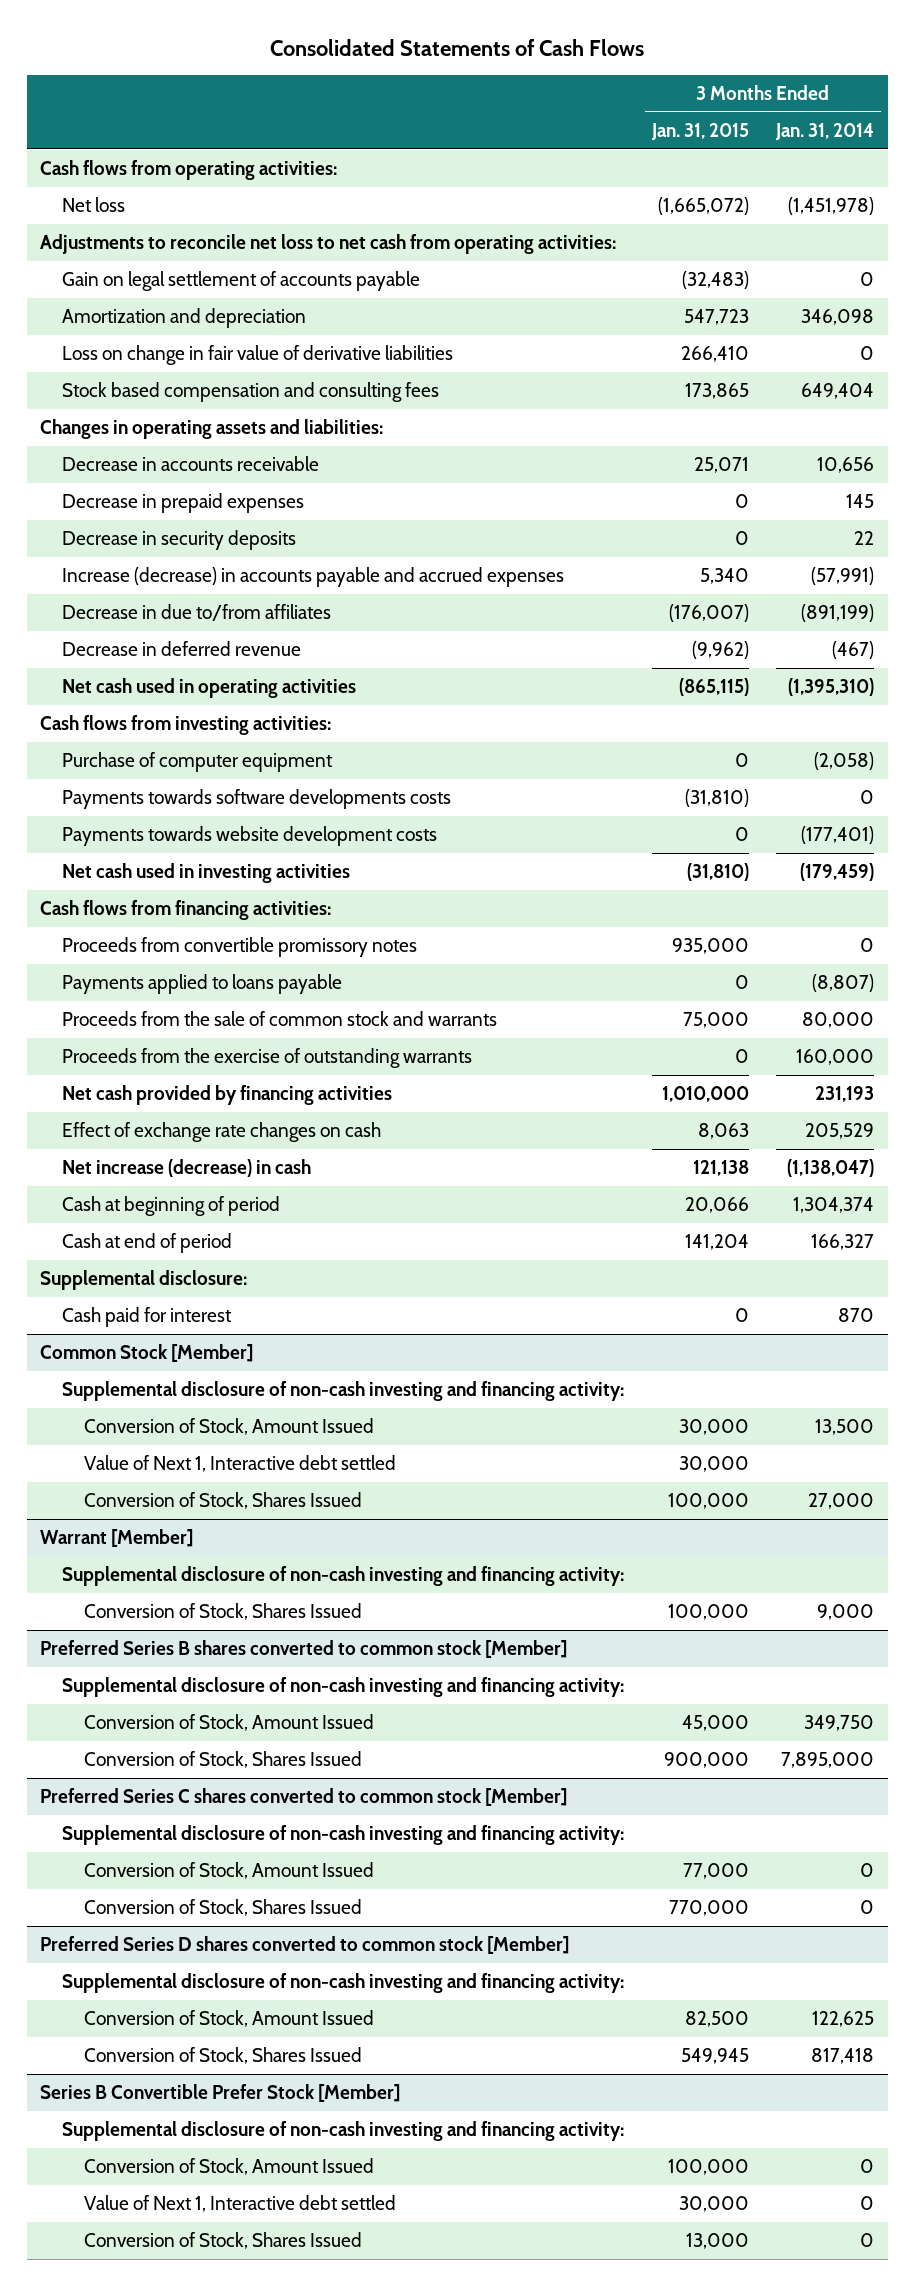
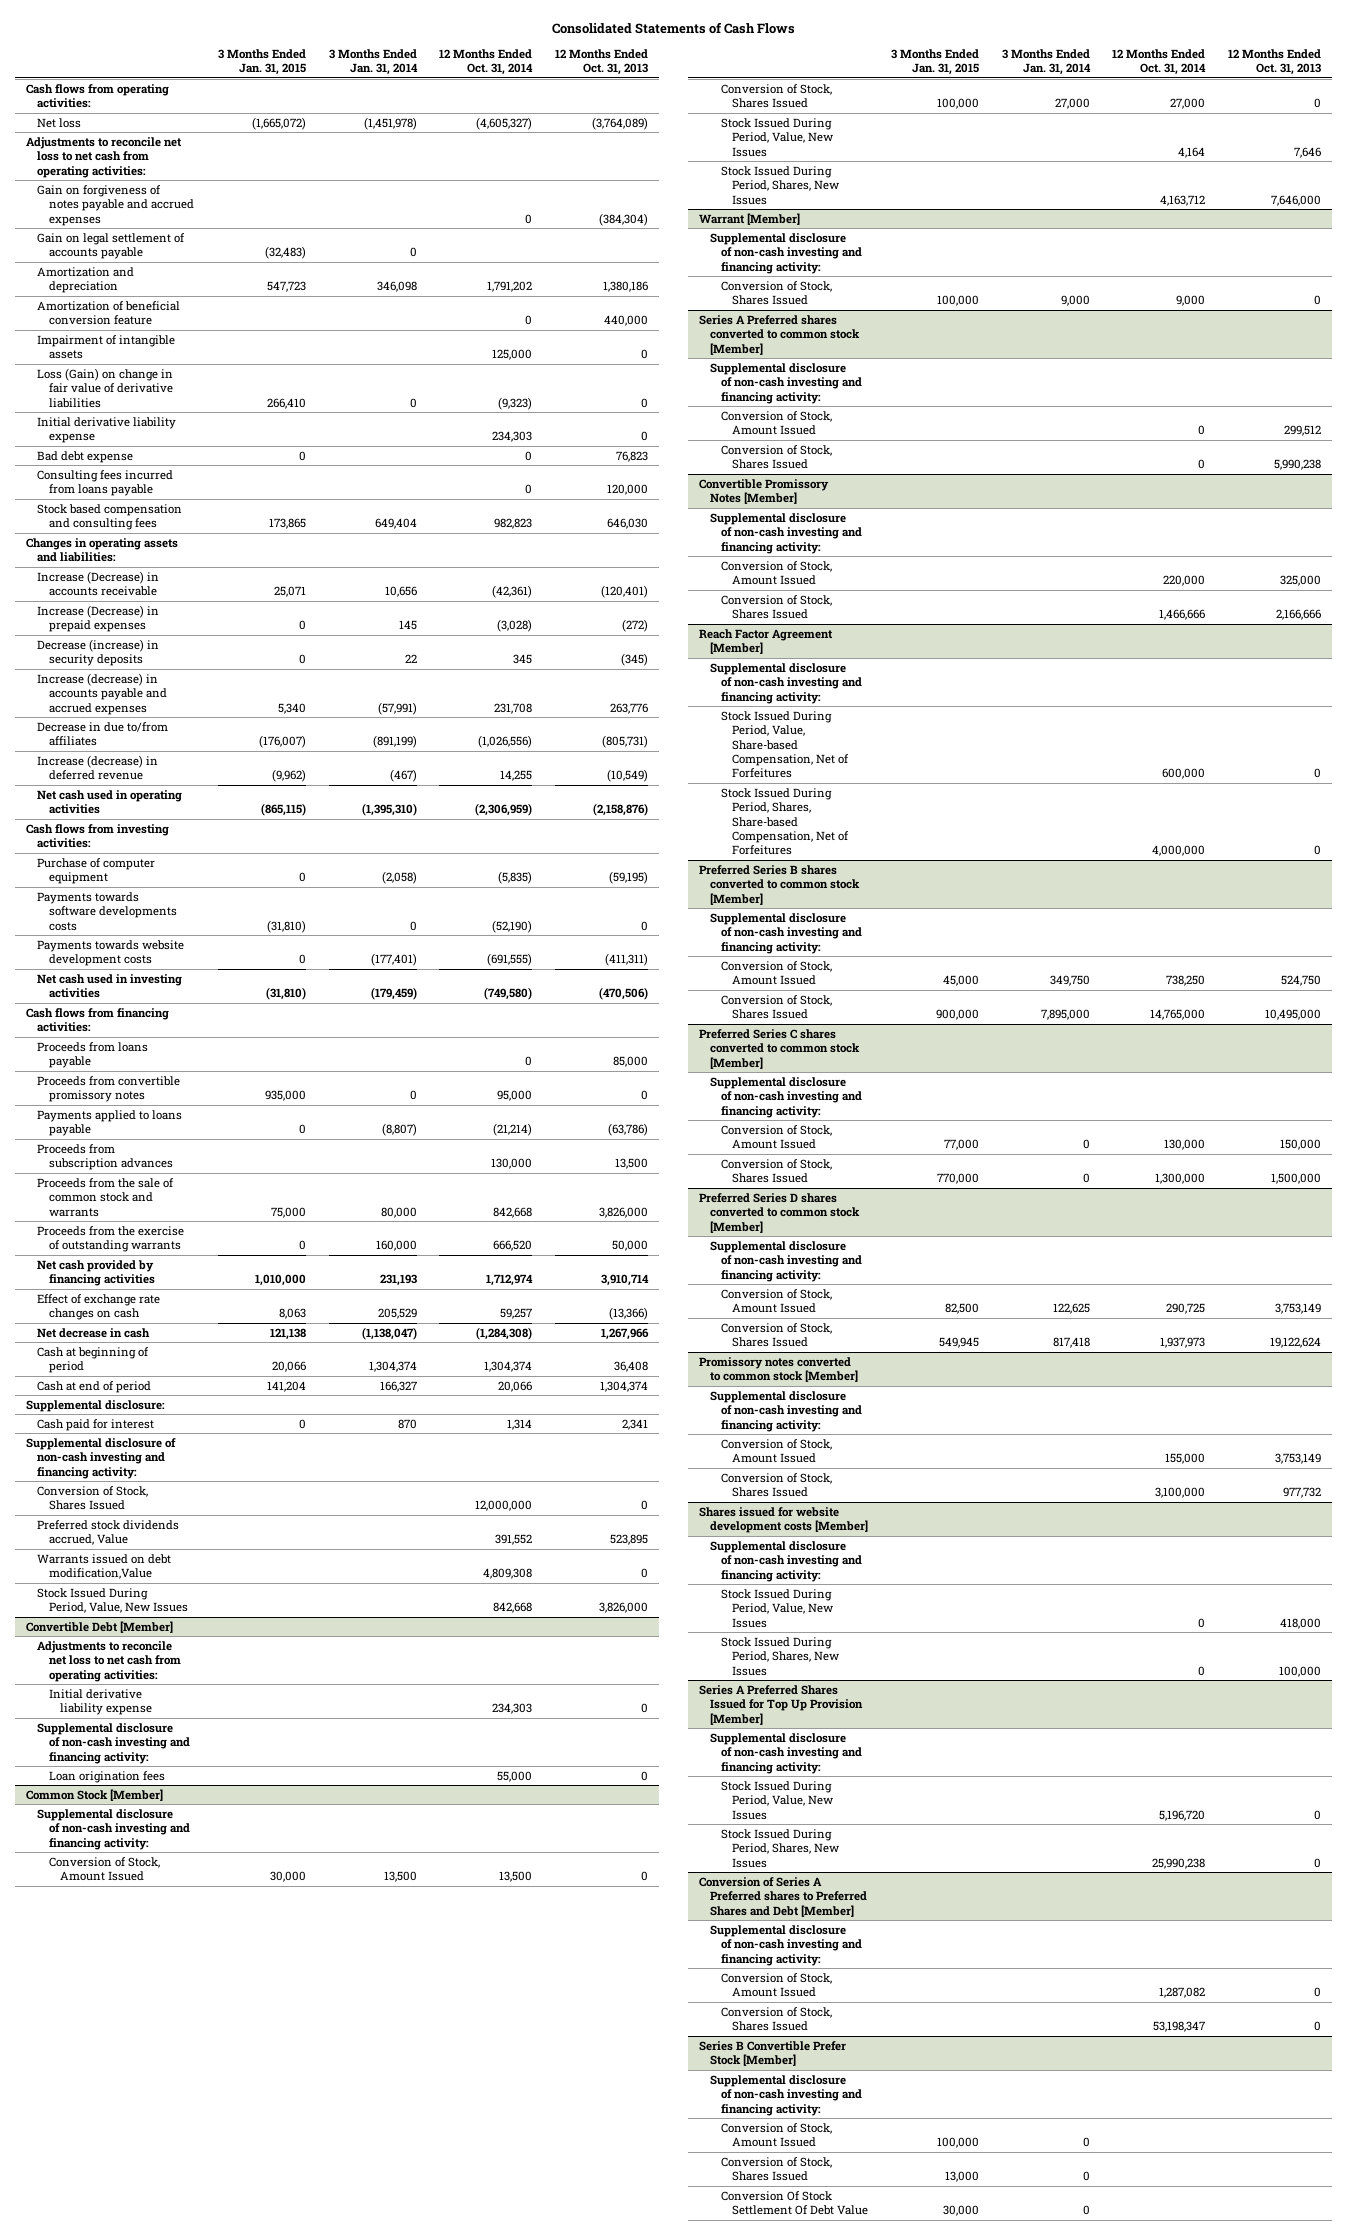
- | 3 Months Ended Jan. 31, 2015 | 3 Months Ended Jan. 31, 2014
+ | 3 Months Ended Jan. 31, 2015 | 3 Months Ended Jan. 31, 2014 | 12 Months Ended Oct. 31, 2014 | 12 Months Ended Oct. 31, 2013
+ Gain on forgiveness of notes payable and accrued expenses | | | 0 | (384,304)
- Loss on change in fair value of derivative liabilities | 266,410 | 0
+ Amortization of beneficial conversion feature | | | 0 | 440,000
+ Impairment of intangible assets | | | 125,000 | 0
+ Loss (Gain) on change in fair value of derivative liabilities | 266,410 | 0 | (9,323) | 0
+ Initial derivative liability expense | | | 234,303 | 0
+ Bad debt expense | 0 | | 0 | 76,823
+ Consulting fees incurred from loans payable | | | 0 | 120,000
- Decrease in accounts receivable | 25,071 | 10,656
- Decrease in prepaid expenses | 0 | 145
- Decrease in security deposits | 0 | 22
+ Increase (Decrease) in accounts receivable | 25,071 | 10,656 | (42,361) | (120,401)
+ Increase (Decrease) in prepaid expenses | 0 | 145 | (3,028) | (272)
+ Decrease (increase) in security deposits | 0 | 22 | 345 | (345)
- Decrease in deferred revenue | (9,962) | (467)
+ Increase (decrease) in deferred revenue | (9,962) | (467) | 14,255 | (10,549)
+ Proceeds from loans payable | | | 0 | 85,000
+ Proceeds from subscription advances | | | 130,000 | 13,500
- Net increase (decrease) in cash | 121,138 | (1,138,047)
+ Net decrease in cash | 121,138 | (1,138,047) | (1,284,308) | 1,267,966
+ Supplemental disclosure of non-cash investing and financing activity:
+ Conversion of Stock, Shares Issued | | | 12,000,000 | 0
+ Preferred stock dividends accrued, Value | | | 391,552 | 523,895
+ Warrants issued on debt modification,Value | | | 4,809,308 | 0
+ Stock Issued During Period, Value, New Issues | | | 842,668 | 3,826,000
+ Convertible Debt [Member]
+ Adjustments to reconcile net loss to net cash from operating activities:
+ Initial derivative liability expense | | | 234,303 | 0
+ Supplemental disclosure of non-cash investing and financing activity:
+ Loan origination fees | | | 55,000 | 0
@ Common Stock [Member]
- Value of Next 1, Interactive debt settled | 30,000 |
+ Stock Issued During Period, Value, New Issues | | | 4,164 | 7,646
+ Stock Issued During Period, Shares, New Issues | | | 4,163,712 | 7,646,000
+ Series A Preferred shares converted to common stock [Member]
+ Supplemental disclosure of non-cash investing and financing activity:
+ Conversion of Stock, Amount Issued | | | 0 | 299,512
+ Conversion of Stock, Shares Issued | | | 0 | 5,990,238
+ Convertible Promissory Notes [Member]
+ Supplemental disclosure of non-cash investing and financing activity:
+ Conversion of Stock, Amount Issued | | | 220,000 | 325,000
+ Conversion of Stock, Shares Issued | | | 1,466,666 | 2,166,666
+ Reach Factor Agreement [Member]
+ Supplemental disclosure of non-cash investing and financing activity:
+ Stock Issued During Period, Value, Share-based Compensation, Net of Forfeitures | | | 600,000 | 0
+ Stock Issued During Period, Shares, Share-based Compensation, Net of Forfeitures | | | 4,000,000 | 0
+ Promissory notes converted to common stock [Member]
+ Supplemental disclosure of non-cash investing and financing activity:
+ Conversion of Stock, Amount Issued | | | 155,000 | 3,753,149
+ Conversion of Stock, Shares Issued | | | 3,100,000 | 977,732
+ Shares issued for website development costs [Member]
+ Supplemental disclosure of non-cash investing and financing activity:
+ Stock Issued During Period, Value, New Issues | | | 0 | 418,000
+ Stock Issued During Period, Shares, New Issues | | | 0 | 100,000
+ Series A Preferred Shares Issued for Top Up Provision [Member]
+ Supplemental disclosure of non-cash investing and financing activity:
+ Stock Issued During Period, Value, New Issues | | | 5,196,720 | 0
+ Stock Issued During Period, Shares, New Issues | | | 25,990,238 | 0
+ Conversion of Series A Preferred shares to Preferred Shares and Debt [Member]
+ Supplemental disclosure of non-cash investing and financing activity:
+ Conversion of Stock, Amount Issued | | | 1,287,082 | 0
+ Conversion of Stock, Shares Issued | | | 53,198,347 | 0
@ Series B Convertible Prefer Stock [Member]
- Value of Next 1, Interactive debt settled | 30,000 | 0
+ Conversion Of Stock Settlement Of Debt Value | 30,000 | 0 | |

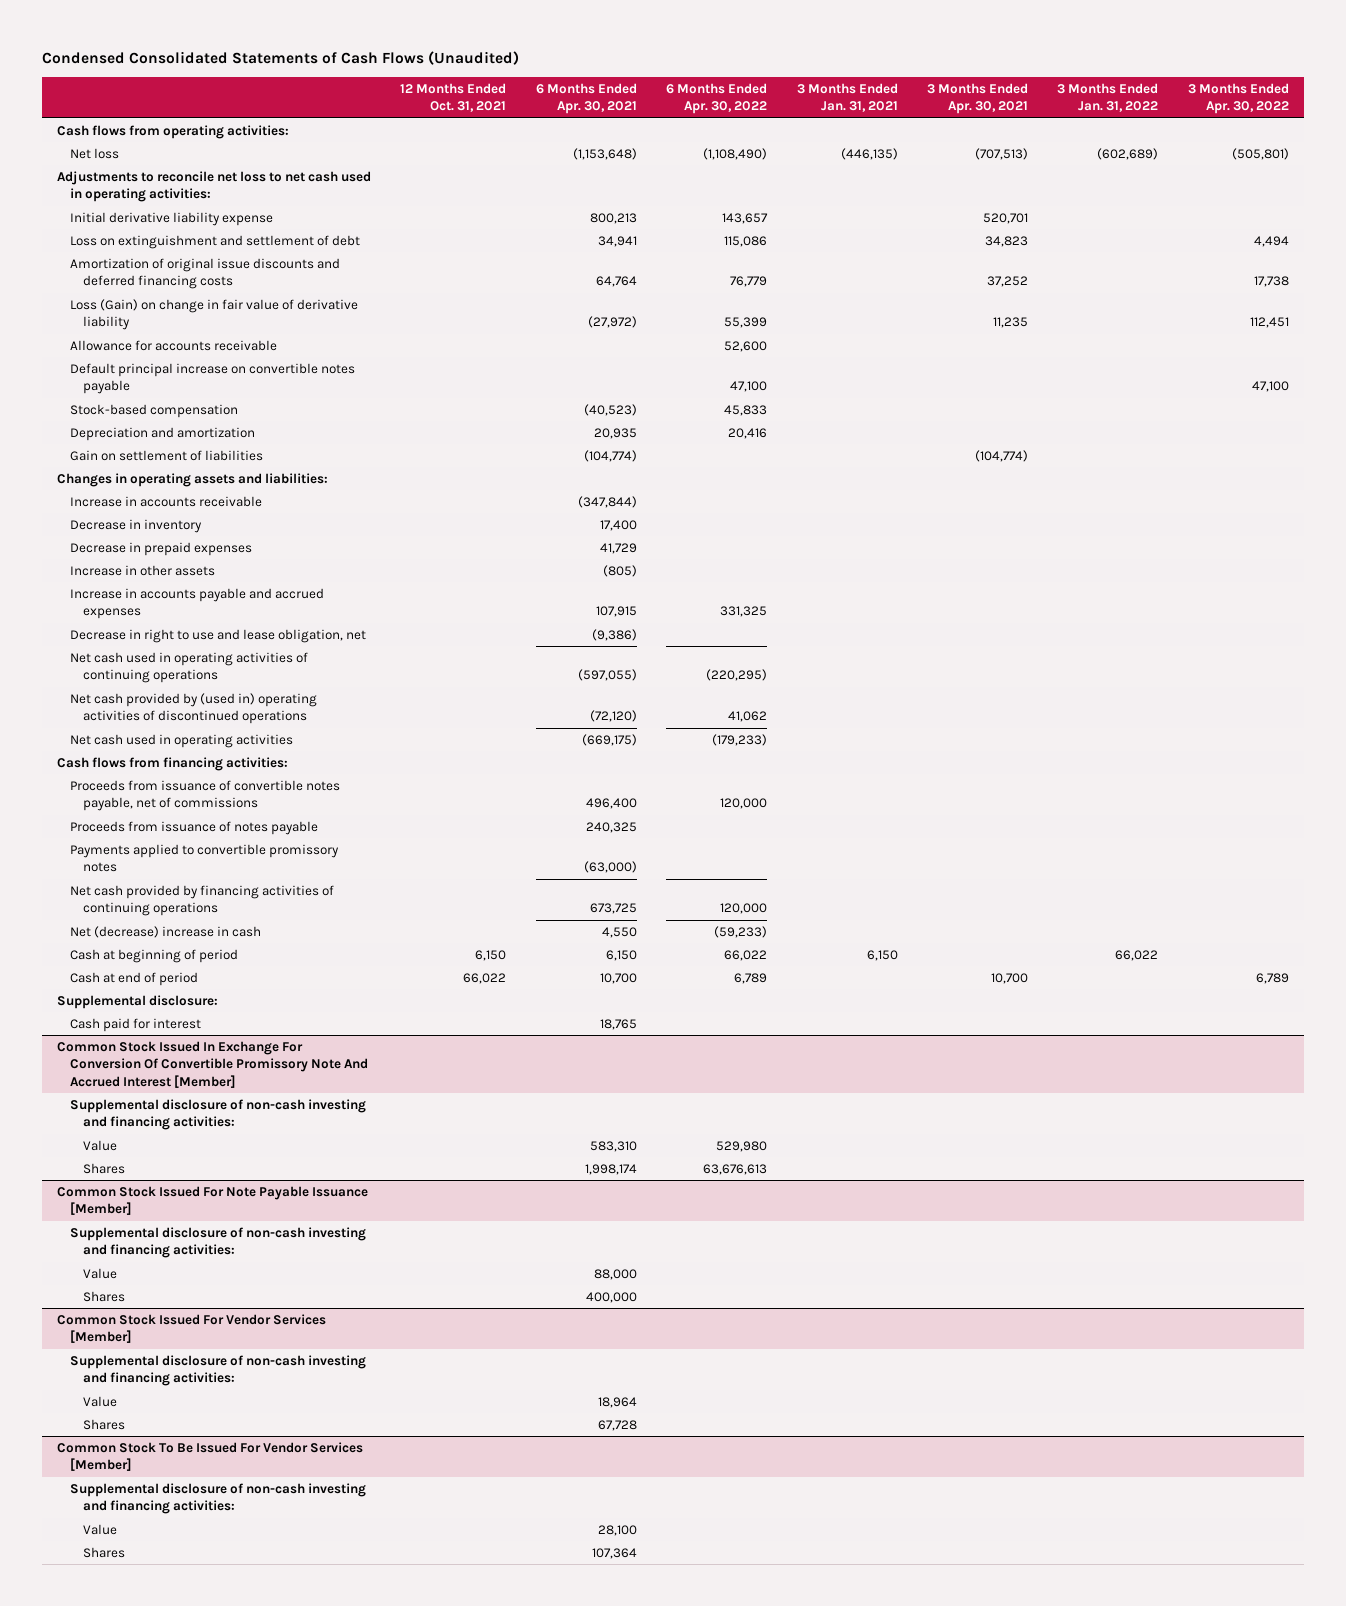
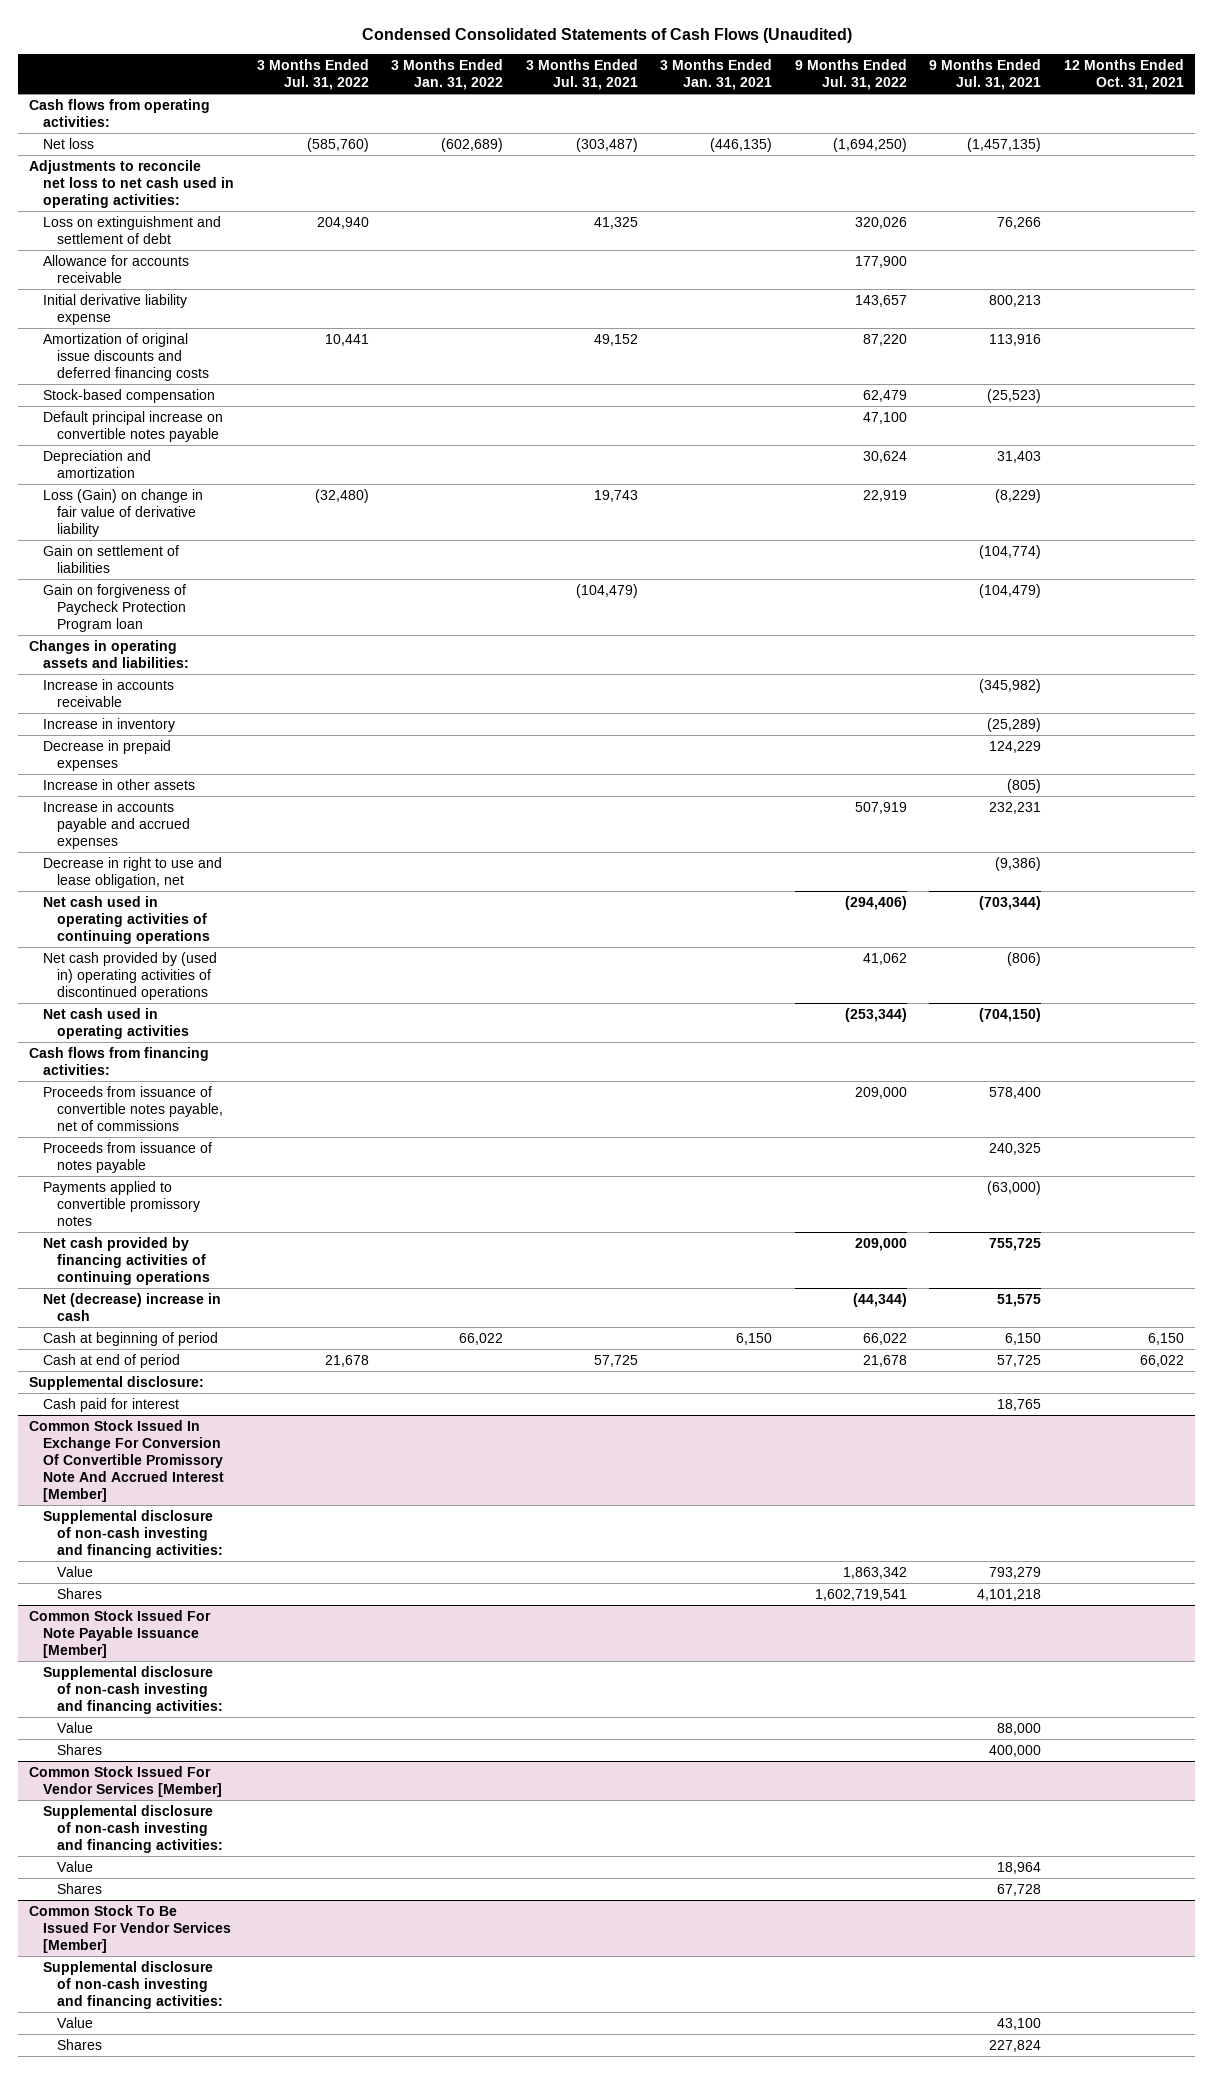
- | 12 Months Ended Oct. 31, 2021 | 6 Months Ended Apr. 30, 2021 | 6 Months Ended Apr. 30, 2022 | 3 Months Ended Jan. 31, 2021 | 3 Months Ended Apr. 30, 2021 | 3 Months Ended Jan. 31, 2022 | 3 Months Ended Apr. 30, 2022
+ | 3 Months Ended Jul. 31, 2022 | 3 Months Ended Jan. 31, 2022 | 3 Months Ended Jul. 31, 2021 | 3 Months Ended Jan. 31, 2021 | 9 Months Ended Jul. 31, 2022 | 9 Months Ended Jul. 31, 2021 | 12 Months Ended Oct. 31, 2021
moved down: Initial derivative liability expense | | | | | 143,657 | 800,213 |
moved down: Amortization of original issue discounts and deferred financing costs | 10,441 | | 49,152 | | 87,220 | 113,916 |
moved down: Default principal increase on convertible notes payable | | | | | 47,100 | |
moved down: Loss (Gain) on change in fair value of derivative liability | (32,480) | | 19,743 | | 22,919 | (8,229) |
+ Gain on forgiveness of Paycheck Protection Program loan | | | (104,479) | | | (104,479) |
- Decrease in inventory | | 17,400 | | | | |
+ Increase in inventory | | | | | | (25,289) |

